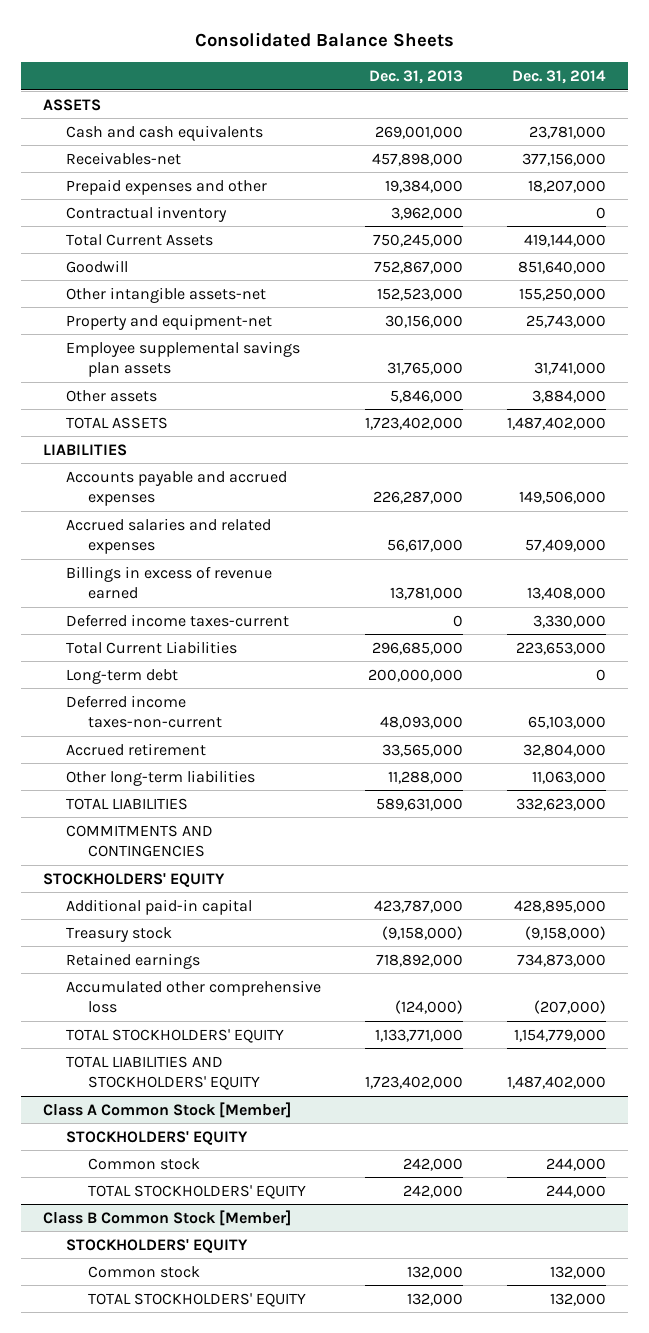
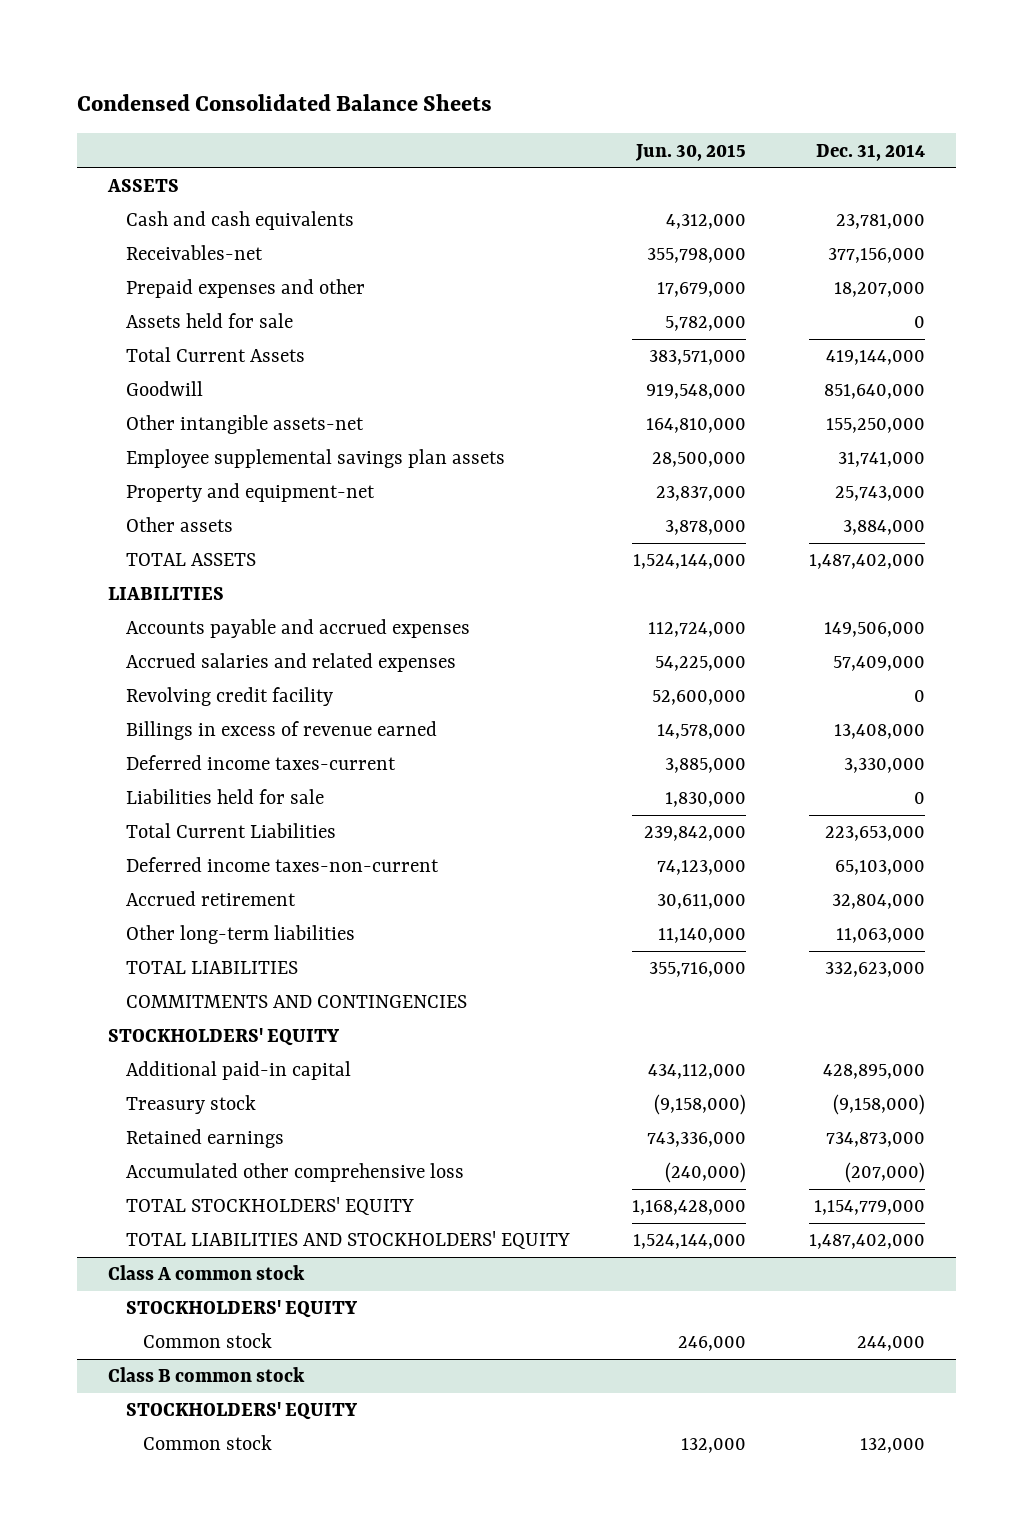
- Consolidated Balance Sheets
+ Condensed Consolidated Balance Sheets
- | Dec. 31, 2013 | Dec. 31, 2014
+ | Jun. 30, 2015 | Dec. 31, 2014
- Contractual inventory | 3,962,000 | 0
+ Assets held for sale | 5,782,000 | 0
moved down: Property and equipment-net | 23,837,000 | 25,743,000
+ Revolving credit facility | 52,600,000 | 0
+ Liabilities held for sale | 1,830,000 | 0
- Long-term debt | 200,000,000 | 0
- Class A Common Stock [Member]
+ Class A common stock
- TOTAL STOCKHOLDERS' EQUITY | 242,000 | 244,000
- Class B Common Stock [Member]
+ Class B common stock
- TOTAL STOCKHOLDERS' EQUITY | 132,000 | 132,000

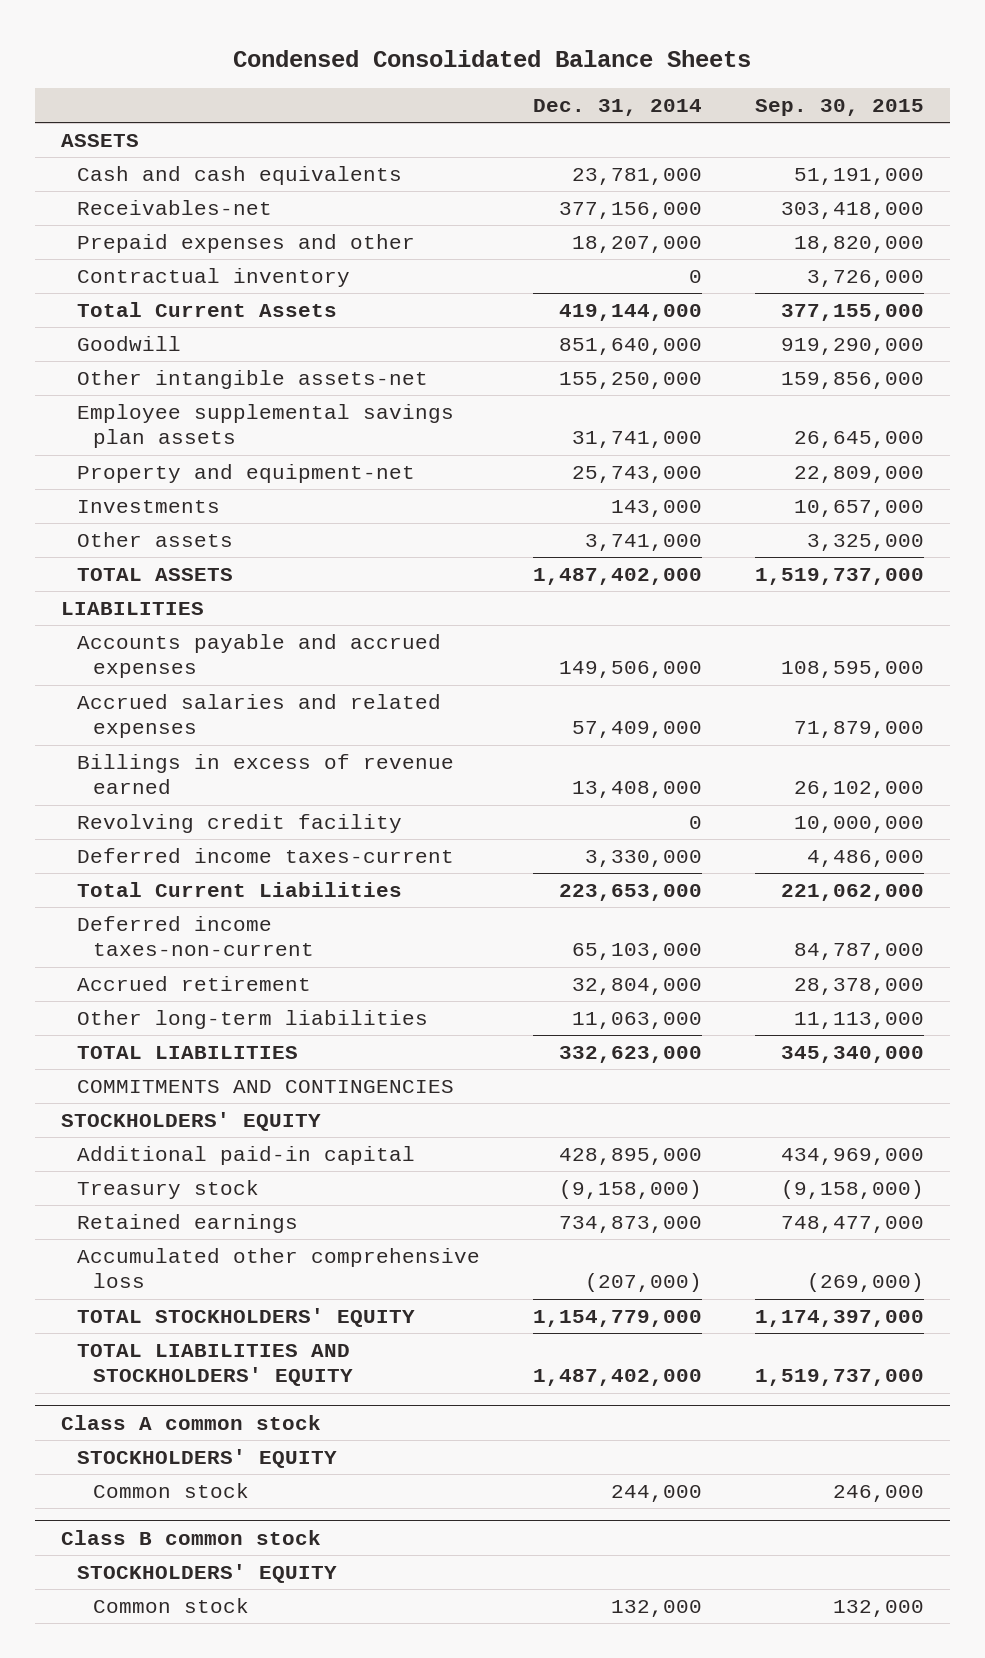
- | Jun. 30, 2015 | Dec. 31, 2014
+ | Dec. 31, 2014 | Sep. 30, 2015
- Assets held for sale | 5,782,000 | 0
+ Contractual inventory | 0 | 3,726,000
- Other assets | 3,878,000 | 3,884,000
+ Investments | 143,000 | 10,657,000
+ Other assets | 3,741,000 | 3,325,000
moved down: Revolving credit facility | 0 | 10,000,000
- Liabilities held for sale | 1,830,000 | 0

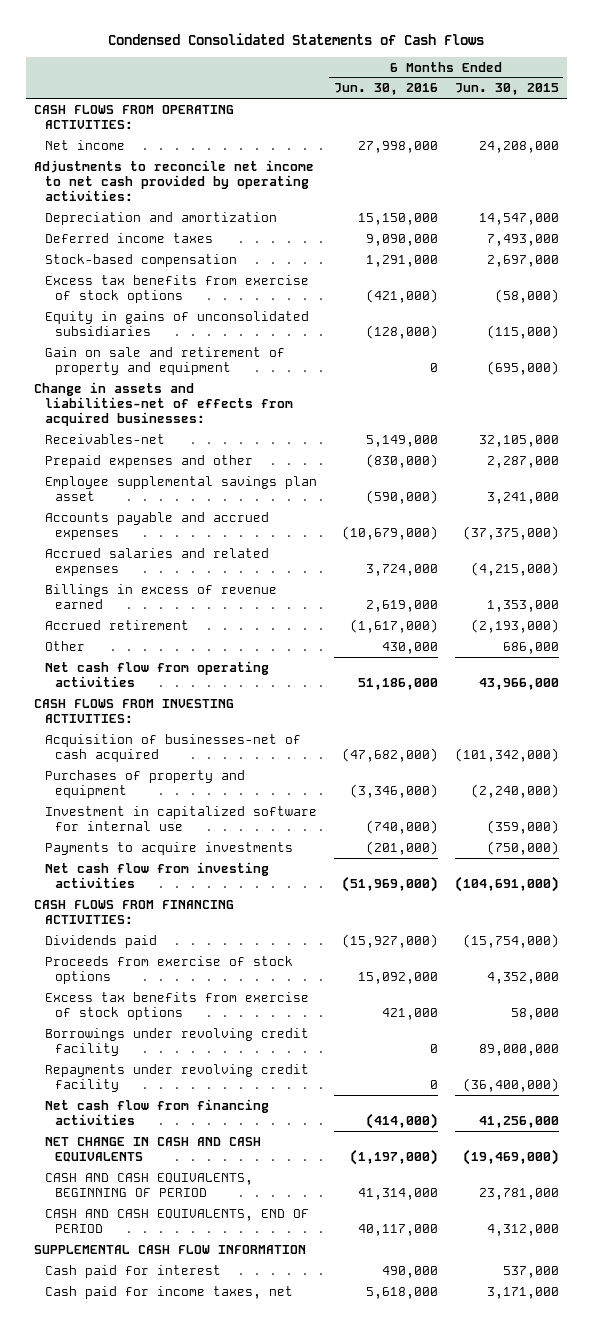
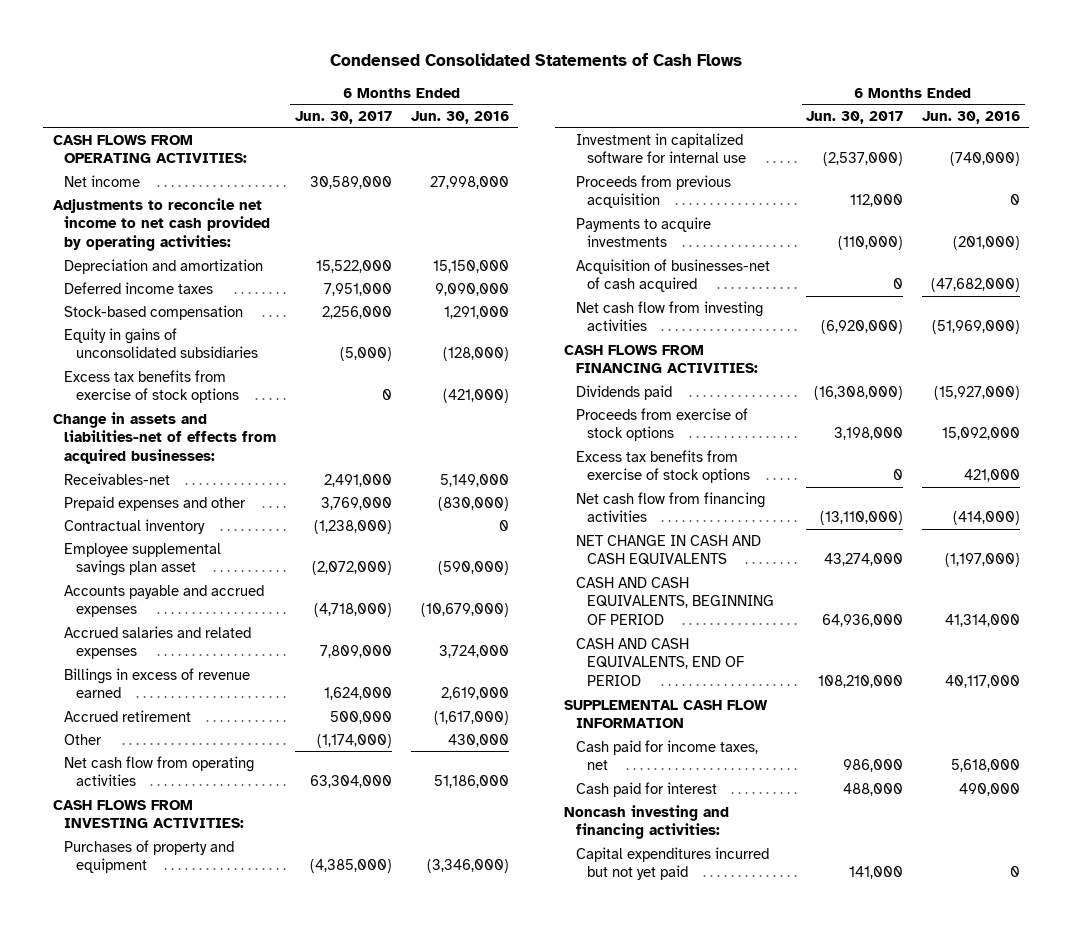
- | 6 Months Ended Jun. 30, 2016 | 6 Months Ended Jun. 30, 2015
+ | 6 Months Ended Jun. 30, 2017 | 6 Months Ended Jun. 30, 2016
- Gain on sale and retirement of property and equipment | 0 | (695,000)
moved down: Excess tax benefits from exercise of stock options | 0 | (421,000)
+ Contractual inventory | (1,238,000) | 0
+ Proceeds from previous acquisition | 112,000 | 0
moved down: Acquisition of businesses-net of cash acquired | 0 | (47,682,000)
- Borrowings under revolving credit facility | 0 | 89,000,000
- Repayments under revolving credit facility | 0 | (36,400,000)
moved down: Cash paid for interest | 488,000 | 490,000
+ Noncash investing and financing activities:
+ Capital expenditures incurred but not yet paid | 141,000 | 0

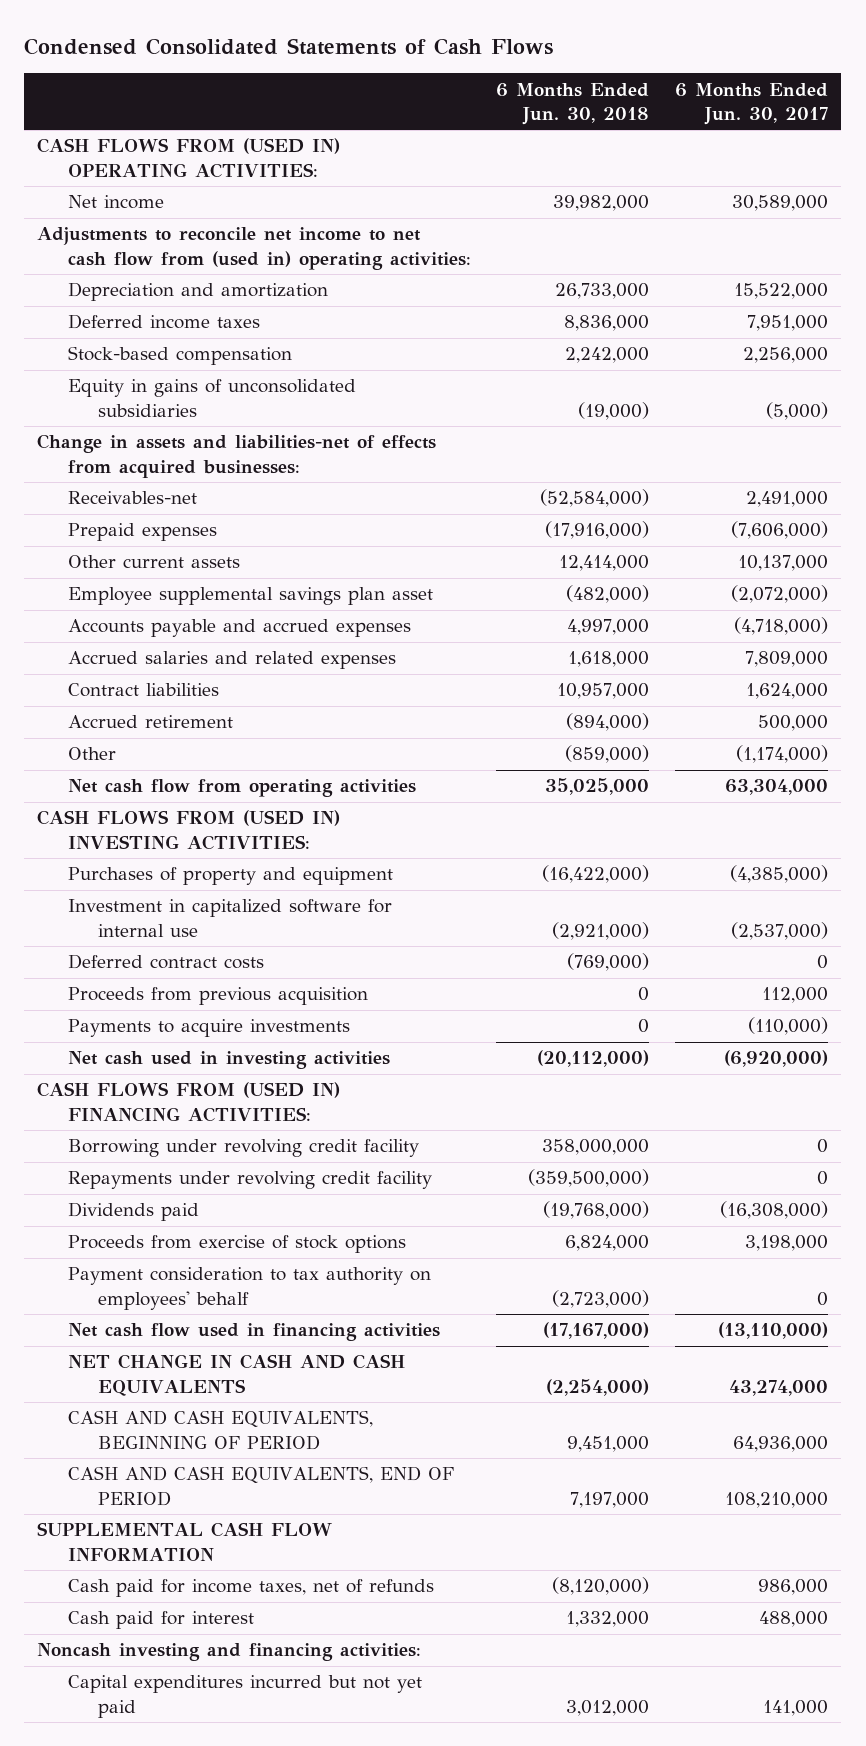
- | 6 Months Ended Jun. 30, 2017 | 6 Months Ended Jun. 30, 2016
+ | 6 Months Ended Jun. 30, 2018 | 6 Months Ended Jun. 30, 2017
- CASH FLOWS FROM OPERATING ACTIVITIES:
+ CASH FLOWS FROM (USED IN) OPERATING ACTIVITIES:
- Adjustments to reconcile net income to net cash provided by operating activities:
+ Adjustments to reconcile net income to net cash flow from (used in) operating activities:
- Excess tax benefits from exercise of stock options | 0 | (421,000)
- Prepaid expenses and other | 3,769,000 | (830,000)
- Contractual inventory | (1,238,000) | 0
+ Prepaid expenses | (17,916,000) | (7,606,000)
+ Other current assets | 12,414,000 | 10,137,000
- Billings in excess of revenue earned | 1,624,000 | 2,619,000
+ Contract liabilities | 10,957,000 | 1,624,000
- CASH FLOWS FROM INVESTING ACTIVITIES:
+ CASH FLOWS FROM (USED IN) INVESTING ACTIVITIES:
+ Deferred contract costs | (769,000) | 0
- Acquisition of businesses-net of cash acquired | 0 | (47,682,000)
- Net cash flow from investing activities | (6,920,000) | (51,969,000)
- CASH FLOWS FROM FINANCING ACTIVITIES:
+ Net cash used in investing activities | (20,112,000) | (6,920,000)
+ CASH FLOWS FROM (USED IN) FINANCING ACTIVITIES:
+ Borrowing under revolving credit facility | 358,000,000 | 0
+ Repayments under revolving credit facility | (359,500,000) | 0
- Excess tax benefits from exercise of stock options | 0 | 421,000
- Net cash flow from financing activities | (13,110,000) | (414,000)
+ Payment consideration to tax authority on employees' behalf | (2,723,000) | 0
+ Net cash flow used in financing activities | (17,167,000) | (13,110,000)
- Cash paid for income taxes, net | 986,000 | 5,618,000
+ Cash paid for income taxes, net of refunds | (8,120,000) | 986,000

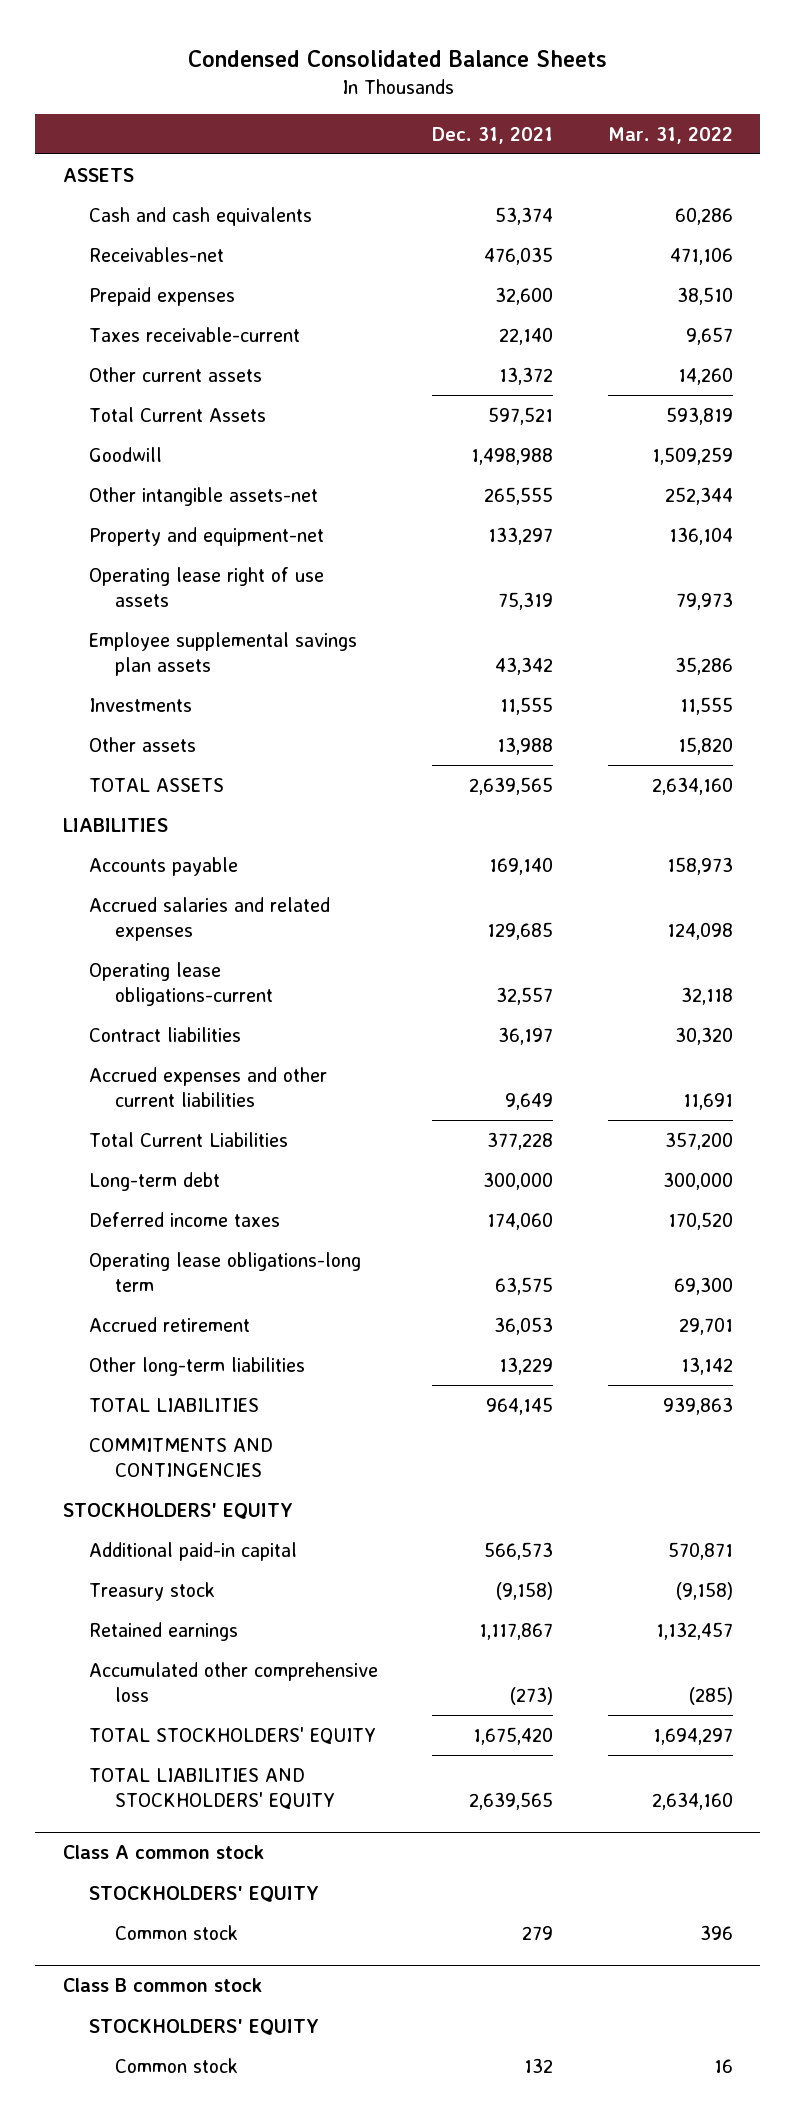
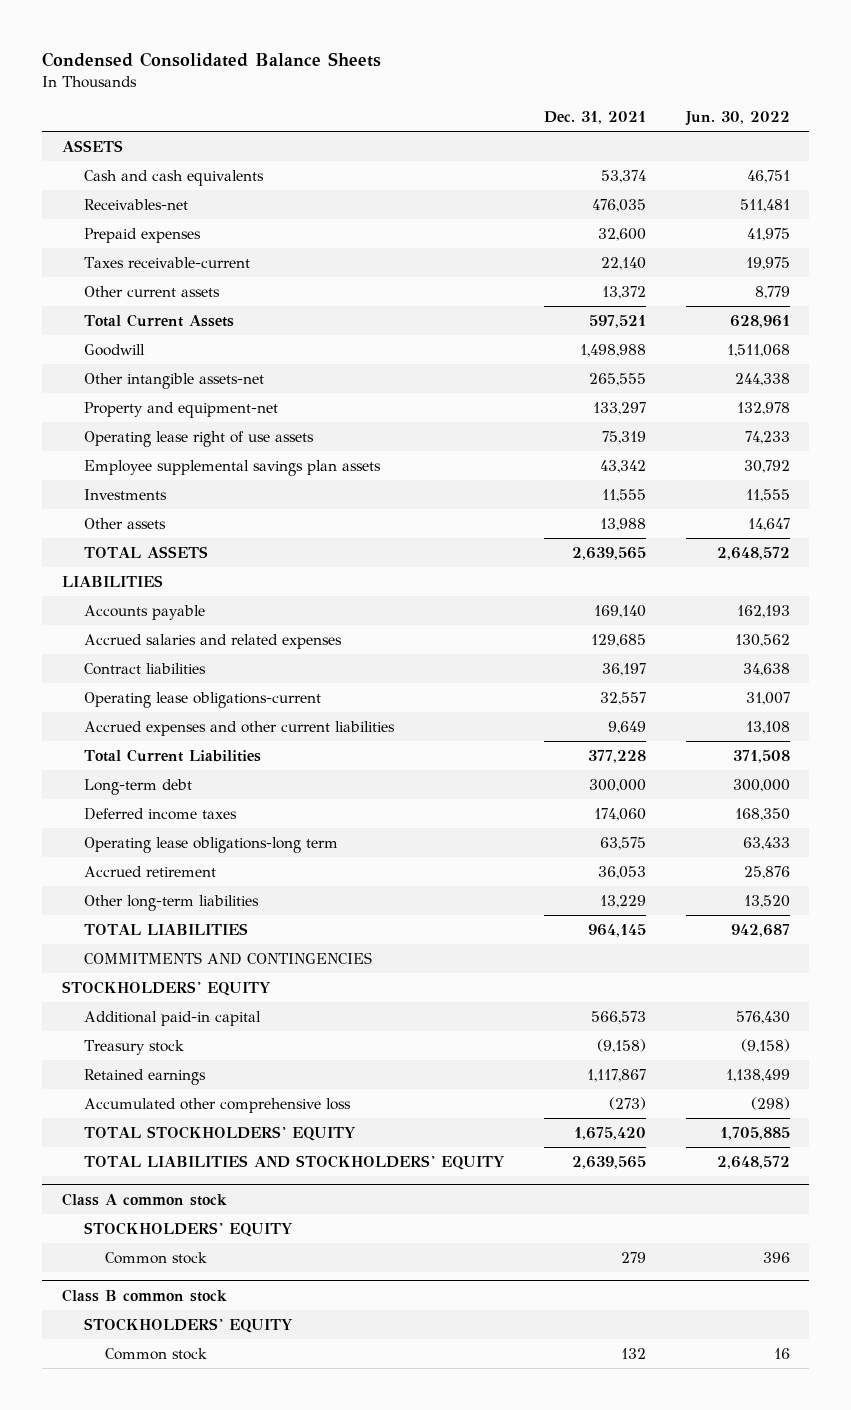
- | Dec. 31, 2021 | Mar. 31, 2022
+ | Dec. 31, 2021 | Jun. 30, 2022
moved down: Operating lease obligations-current | 32,557 | 31,007

